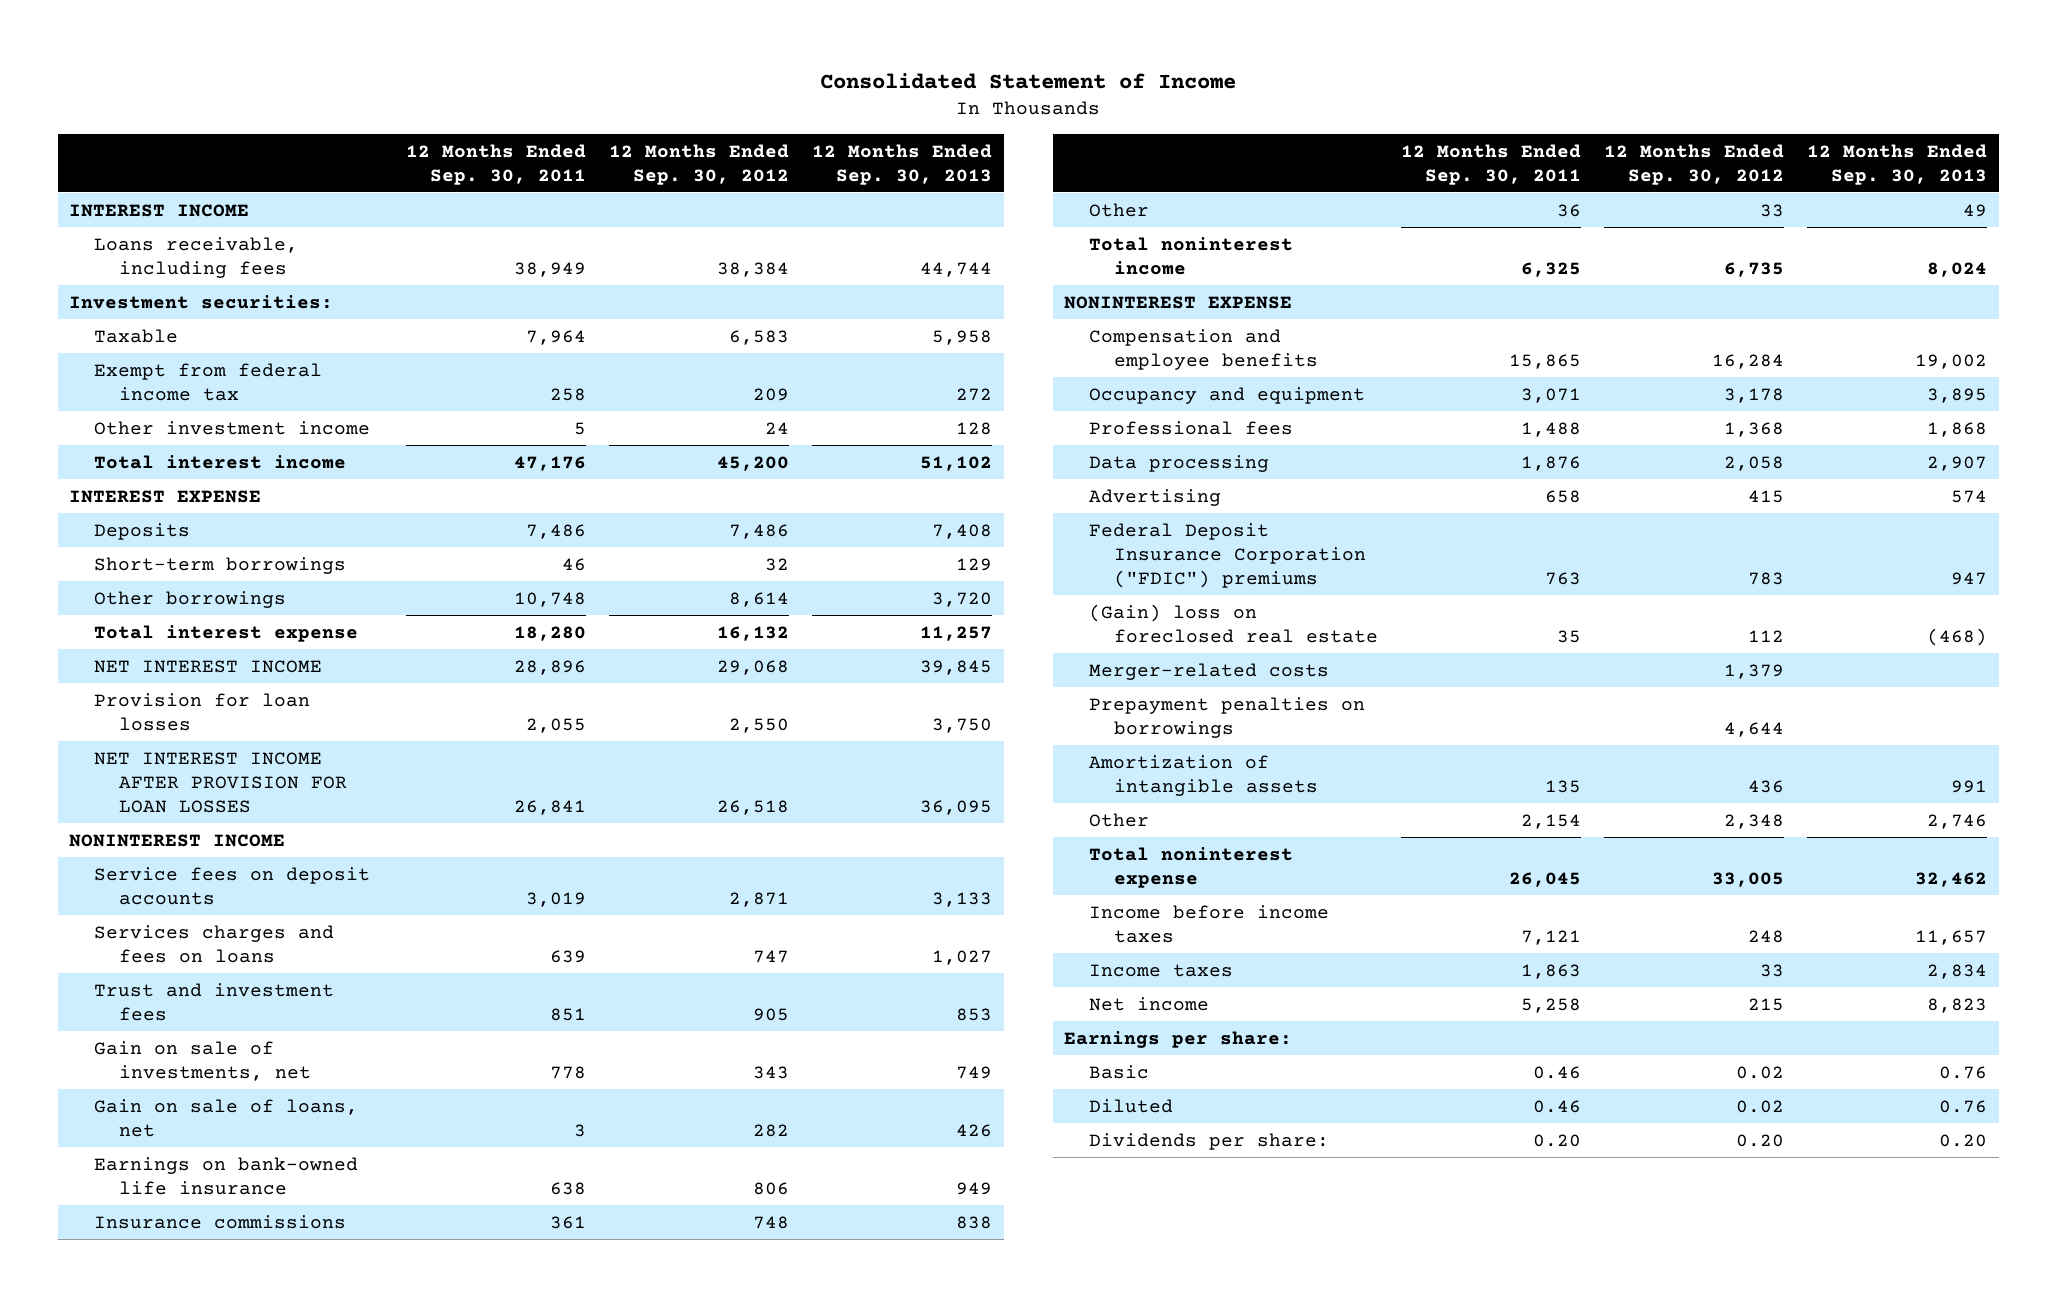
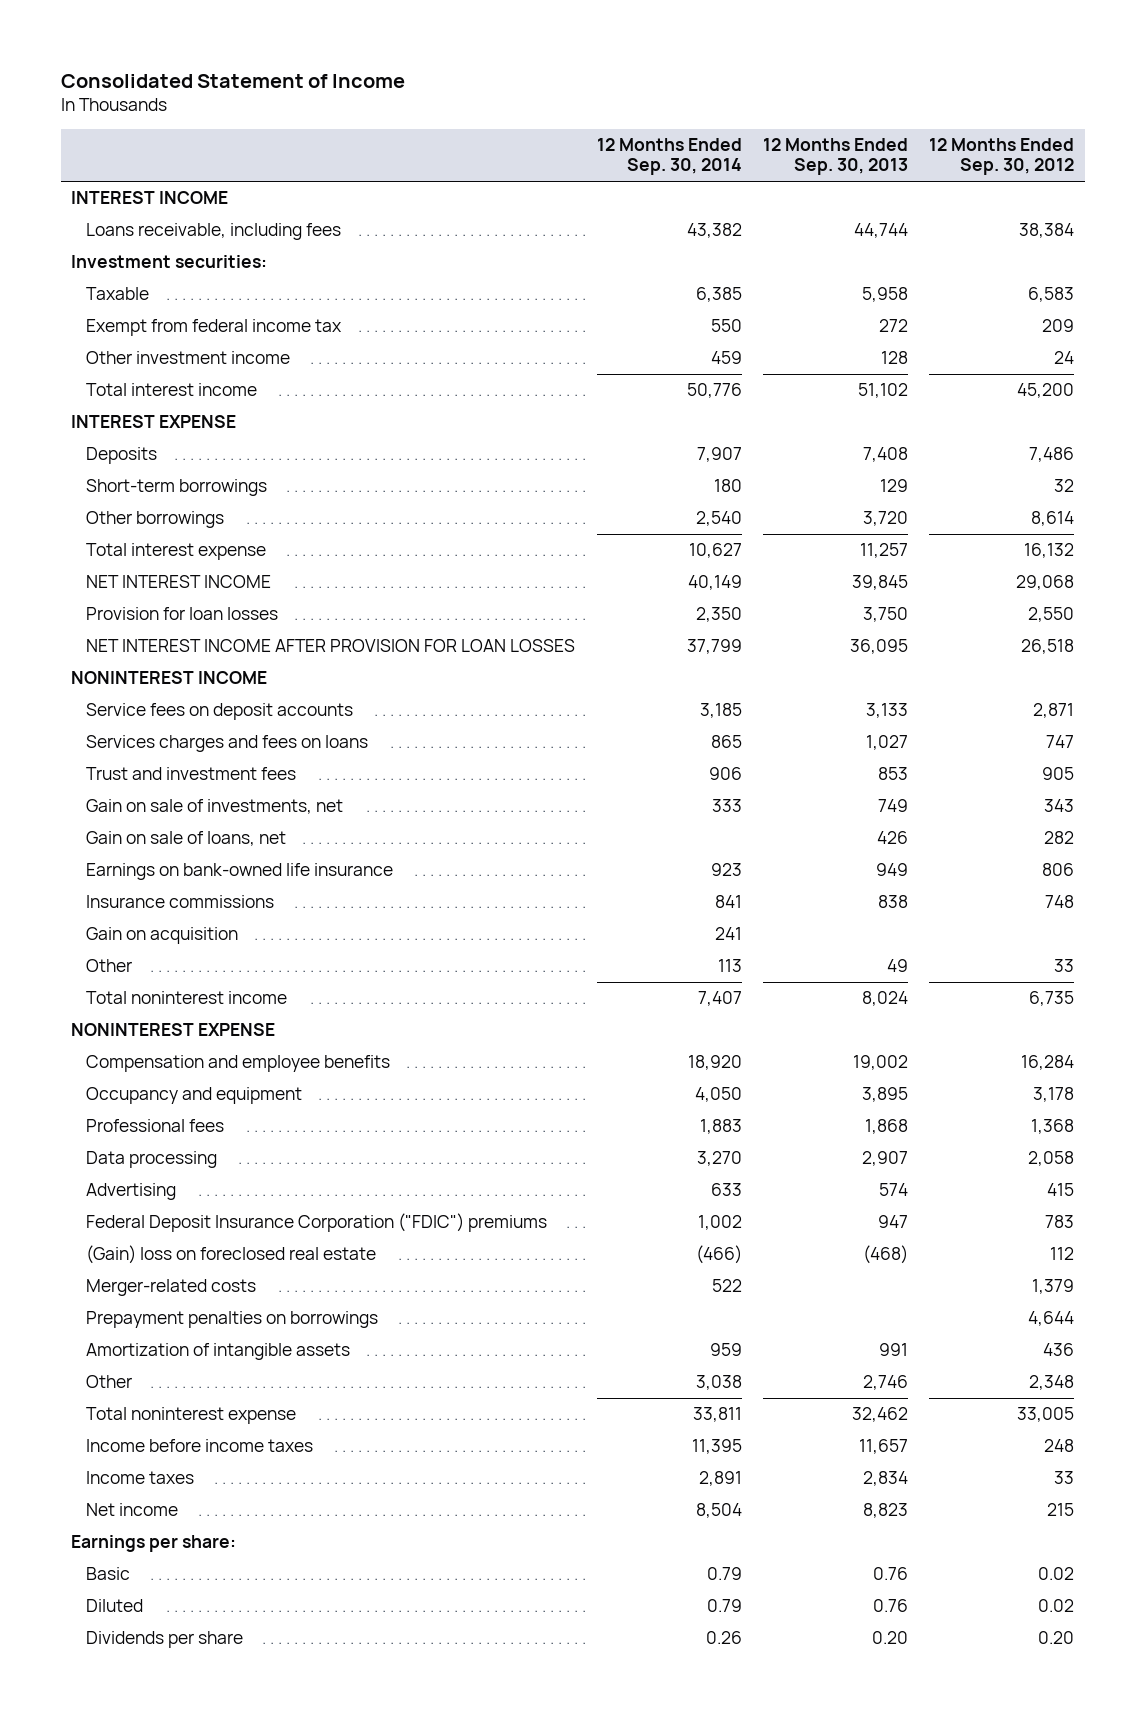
- | 12 Months Ended Sep. 30, 2011 | 12 Months Ended Sep. 30, 2012 | 12 Months Ended Sep. 30, 2013
+ | 12 Months Ended Sep. 30, 2014 | 12 Months Ended Sep. 30, 2013 | 12 Months Ended Sep. 30, 2012
+ Gain on acquisition | 241 | |
- Dividends per share: | 0.20 | 0.20 | 0.20
+ Dividends per share | 0.26 | 0.20 | 0.20

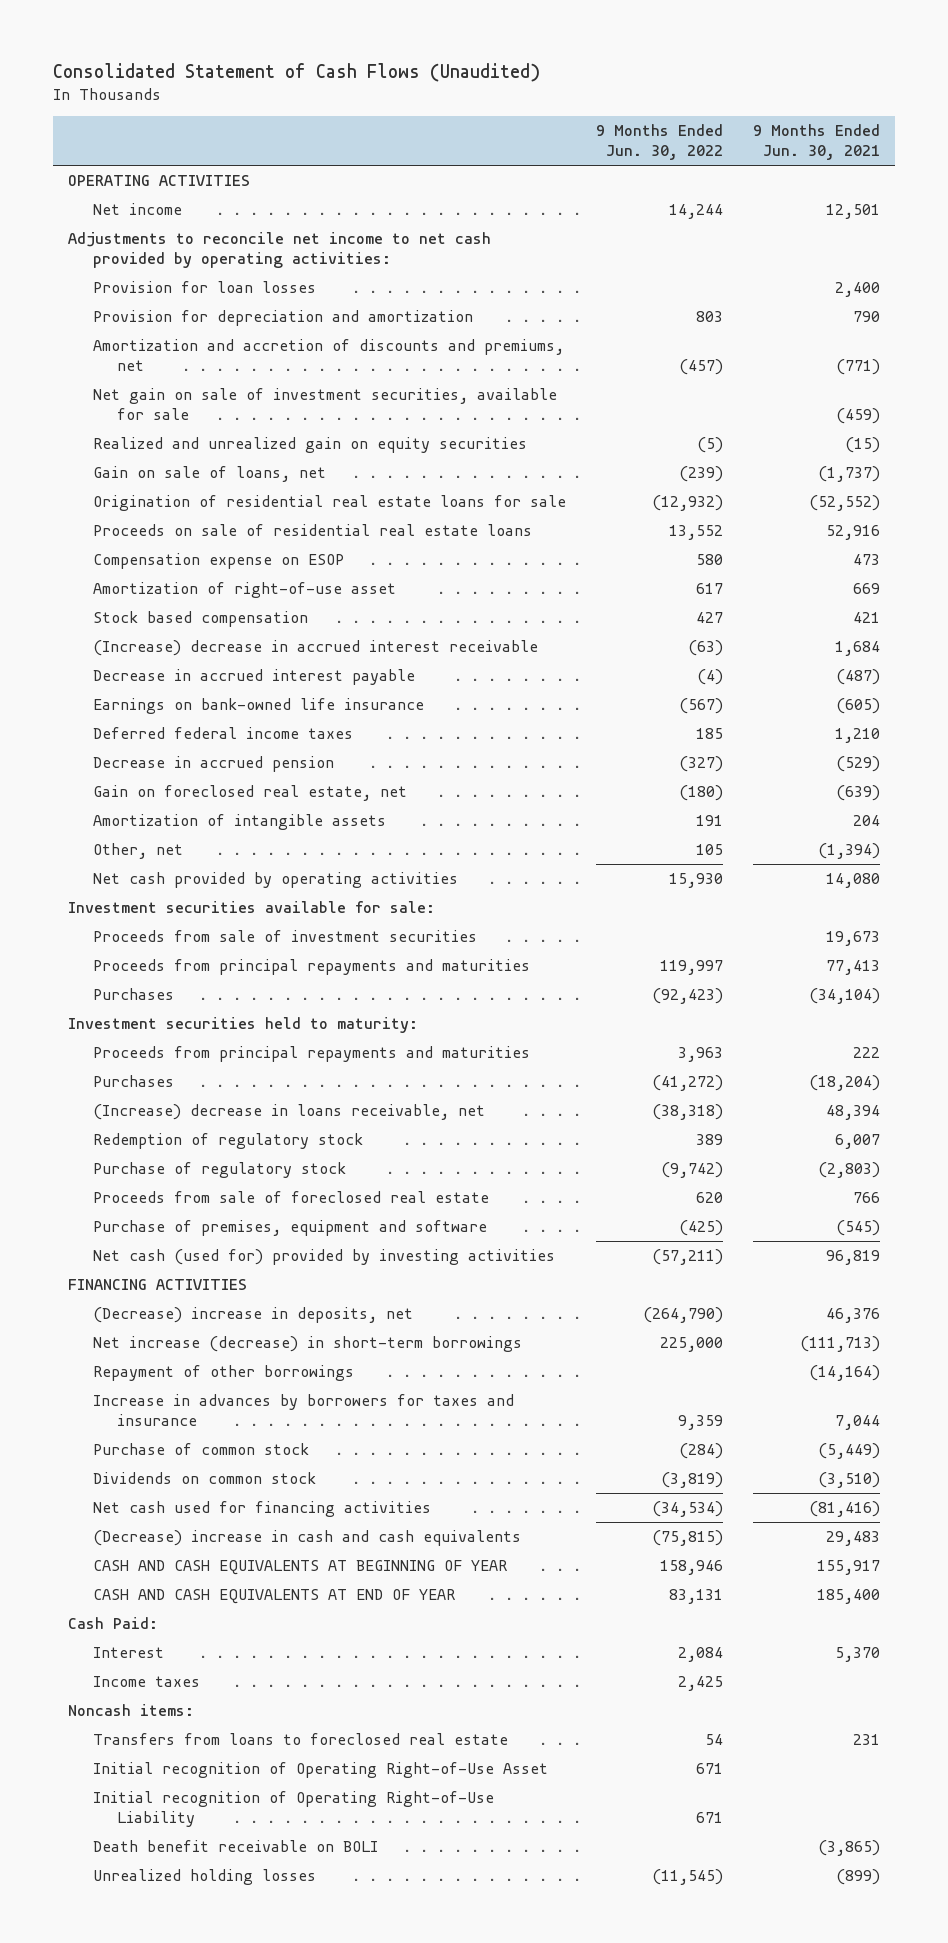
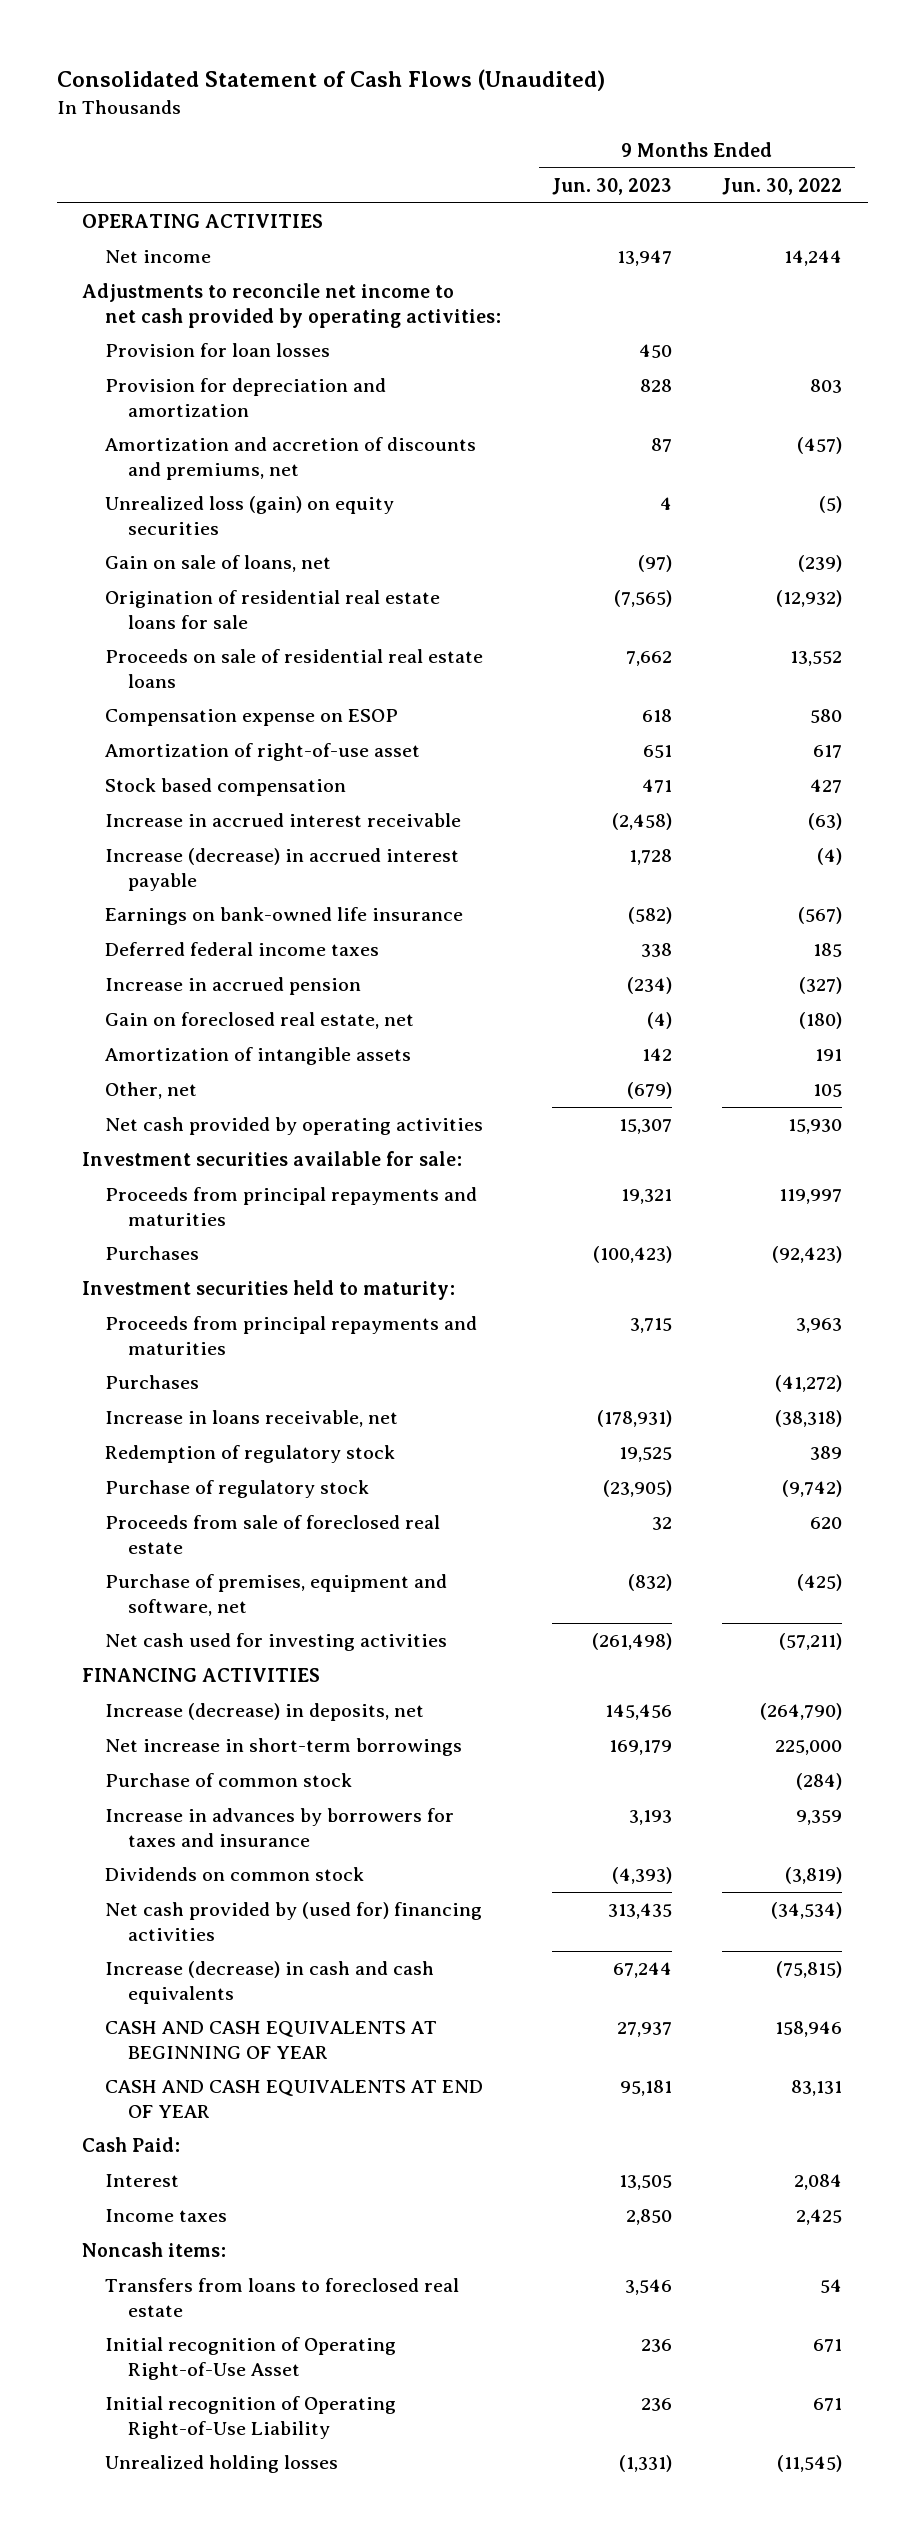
- | 9 Months Ended Jun. 30, 2022 | 9 Months Ended Jun. 30, 2021
+ | 9 Months Ended Jun. 30, 2023 | 9 Months Ended Jun. 30, 2022
- Net gain on sale of investment securities, available for sale | | (459)
- Realized and unrealized gain on equity securities | (5) | (15)
+ Unrealized loss (gain) on equity securities | 4 | (5)
- (Increase) decrease in accrued interest receivable | (63) | 1,684
- Decrease in accrued interest payable | (4) | (487)
+ Increase in accrued interest receivable | (2,458) | (63)
+ Increase (decrease) in accrued interest payable | 1,728 | (4)
- Decrease in accrued pension | (327) | (529)
+ Increase in accrued pension | (234) | (327)
- Proceeds from sale of investment securities | | 19,673
- (Increase) decrease in loans receivable, net | (38,318) | 48,394
+ Increase in loans receivable, net | (178,931) | (38,318)
- Purchase of premises, equipment and software | (425) | (545)
- Net cash (used for) provided by investing activities | (57,211) | 96,819
+ Purchase of premises, equipment and software, net | (832) | (425)
+ Net cash used for investing activities | (261,498) | (57,211)
- (Decrease) increase in deposits, net | (264,790) | 46,376
- Net increase (decrease) in short-term borrowings | 225,000 | (111,713)
- Repayment of other borrowings | | (14,164)
+ Increase (decrease) in deposits, net | 145,456 | (264,790)
+ Net increase in short-term borrowings | 169,179 | 225,000
moved down: Increase in advances by borrowers for taxes and insurance | 3,193 | 9,359
- Net cash used for financing activities | (34,534) | (81,416)
- (Decrease) increase in cash and cash equivalents | (75,815) | 29,483
+ Net cash provided by (used for) financing activities | 313,435 | (34,534)
+ Increase (decrease) in cash and cash equivalents | 67,244 | (75,815)
- Death benefit receivable on BOLI | | (3,865)

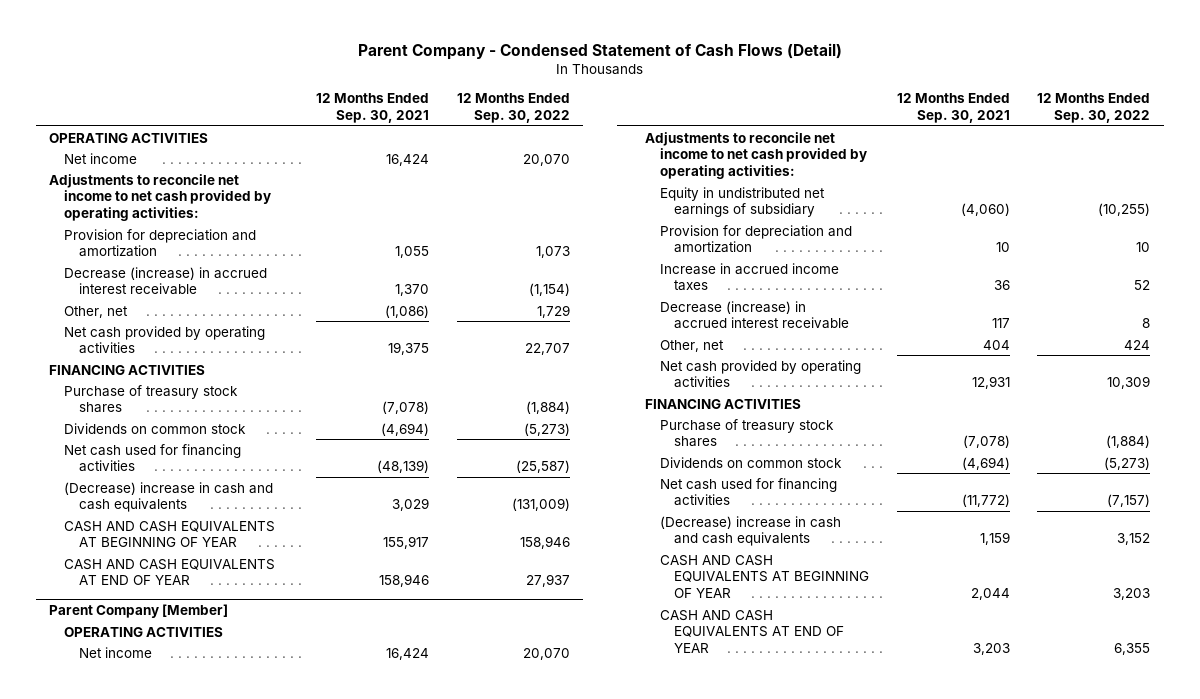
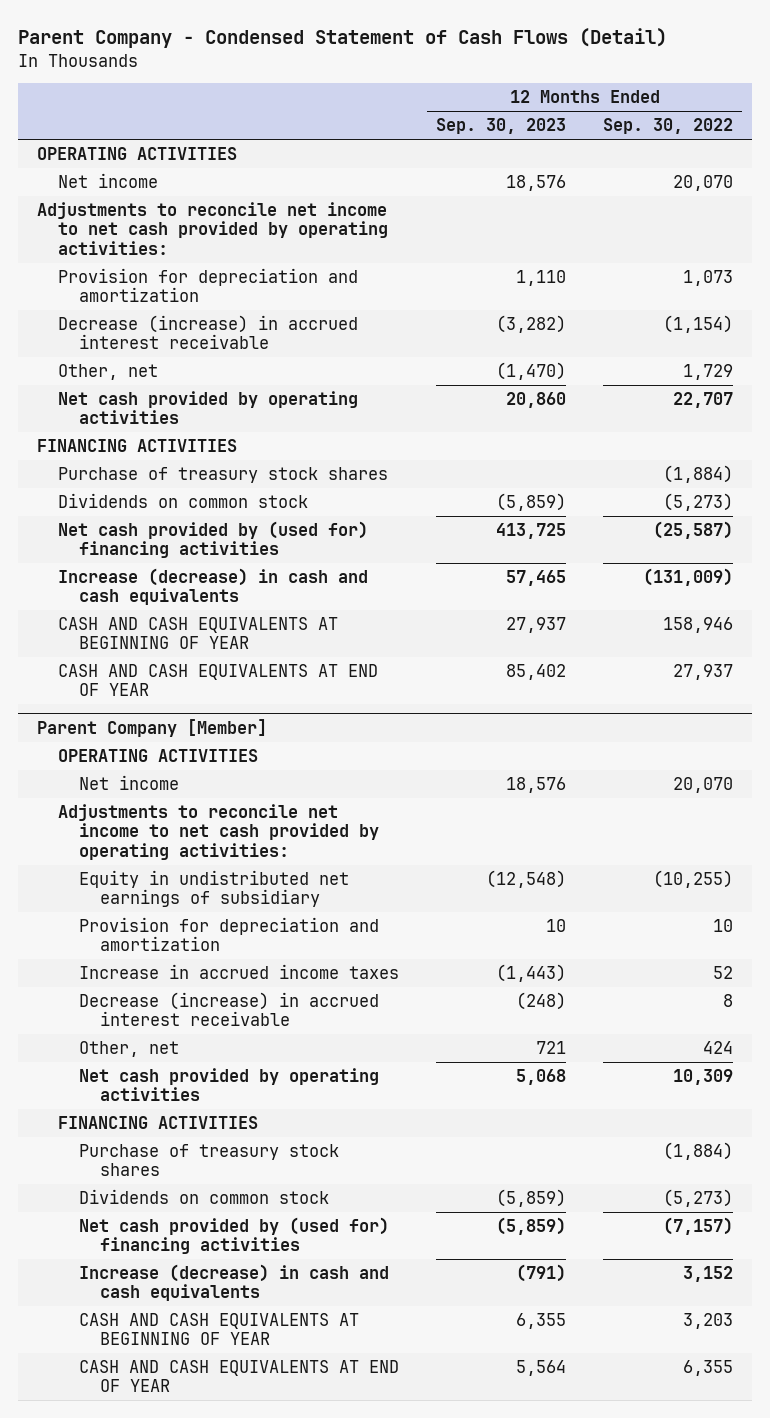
- | 12 Months Ended Sep. 30, 2021 | 12 Months Ended Sep. 30, 2022
+ | 12 Months Ended Sep. 30, 2023 | 12 Months Ended Sep. 30, 2022
- Net cash used for financing activities | (48,139) | (25,587)
- (Decrease) increase in cash and cash equivalents | 3,029 | (131,009)
+ Net cash provided by (used for) financing activities | 413,725 | (25,587)
+ Increase (decrease) in cash and cash equivalents | 57,465 | (131,009)
@ Parent Company [Member]
- Net cash used for financing activities | (11,772) | (7,157)
- (Decrease) increase in cash and cash equivalents | 1,159 | 3,152
+ Net cash provided by (used for) financing activities | (5,859) | (7,157)
+ Increase (decrease) in cash and cash equivalents | (791) | 3,152

